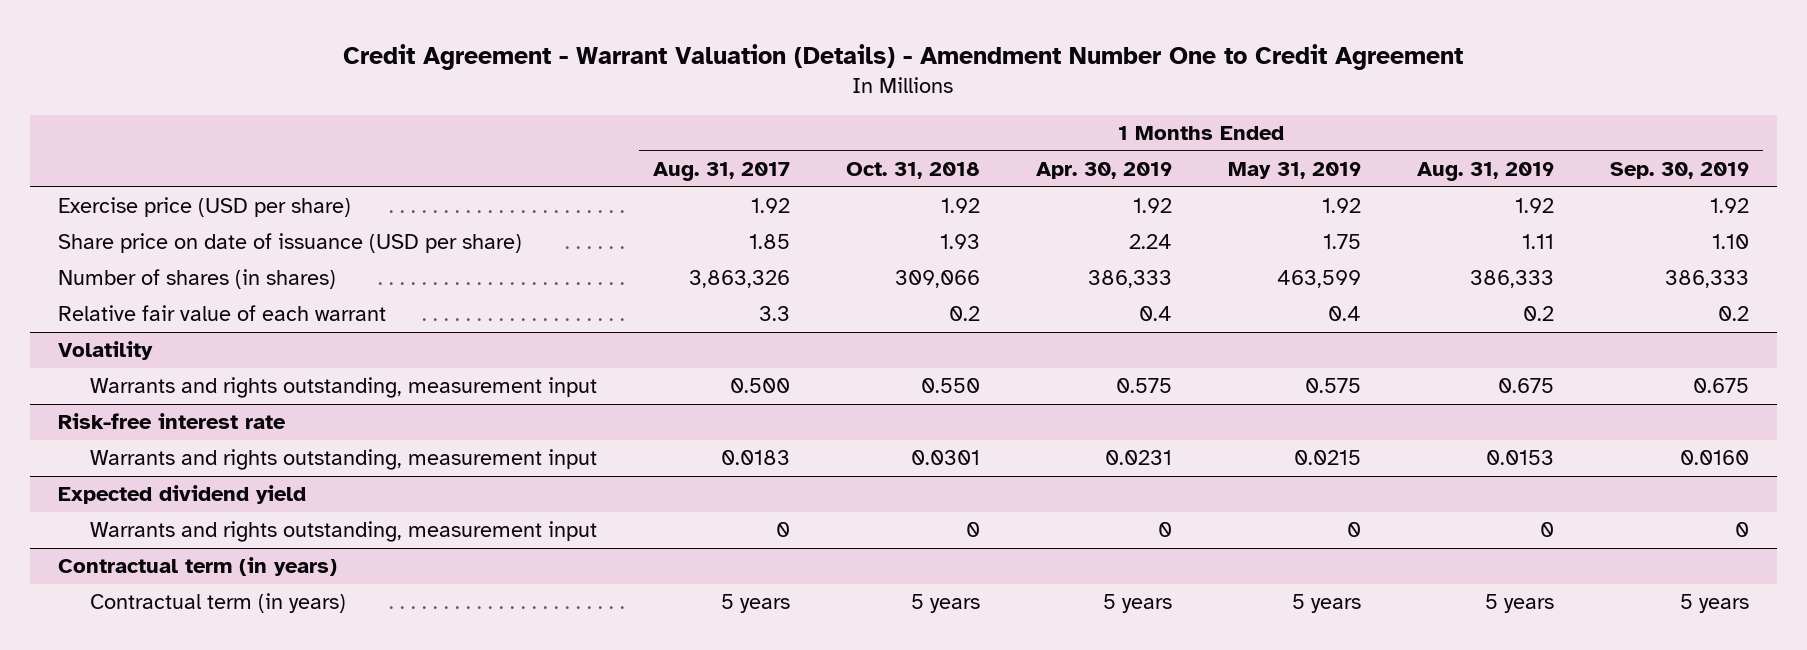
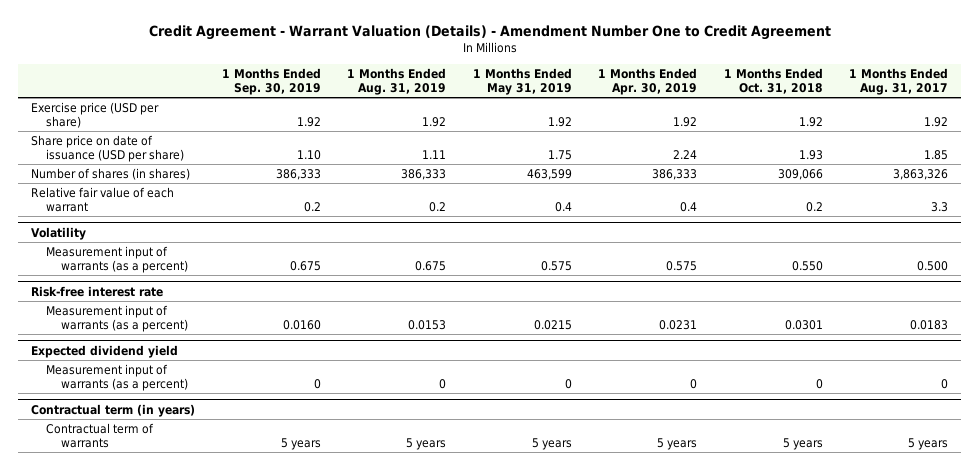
- | 1 Months Ended Aug. 31, 2017 | 1 Months Ended Oct. 31, 2018 | 1 Months Ended Apr. 30, 2019 | 1 Months Ended May 31, 2019 | 1 Months Ended Aug. 31, 2019 | 1 Months Ended Sep. 30, 2019
+ | 1 Months Ended Sep. 30, 2019 | 1 Months Ended Aug. 31, 2019 | 1 Months Ended May 31, 2019 | 1 Months Ended Apr. 30, 2019 | 1 Months Ended Oct. 31, 2018 | 1 Months Ended Aug. 31, 2017
@ Volatility
- Warrants and rights outstanding, measurement input | 0.500 | 0.550 | 0.575 | 0.575 | 0.675 | 0.675
+ Measurement input of warrants (as a percent) | 0.675 | 0.675 | 0.575 | 0.575 | 0.550 | 0.500
@ Risk-free interest rate
- Warrants and rights outstanding, measurement input | 0.0183 | 0.0301 | 0.0231 | 0.0215 | 0.0153 | 0.0160
+ Measurement input of warrants (as a percent) | 0.0160 | 0.0153 | 0.0215 | 0.0231 | 0.0301 | 0.0183
@ Expected dividend yield
- Warrants and rights outstanding, measurement input | 0 | 0 | 0 | 0 | 0 | 0
+ Measurement input of warrants (as a percent) | 0 | 0 | 0 | 0 | 0 | 0
@ Contractual term (in years)
- Contractual term (in years) | 5 years | 5 years | 5 years | 5 years | 5 years | 5 years
+ Contractual term of warrants | 5 years | 5 years | 5 years | 5 years | 5 years | 5 years

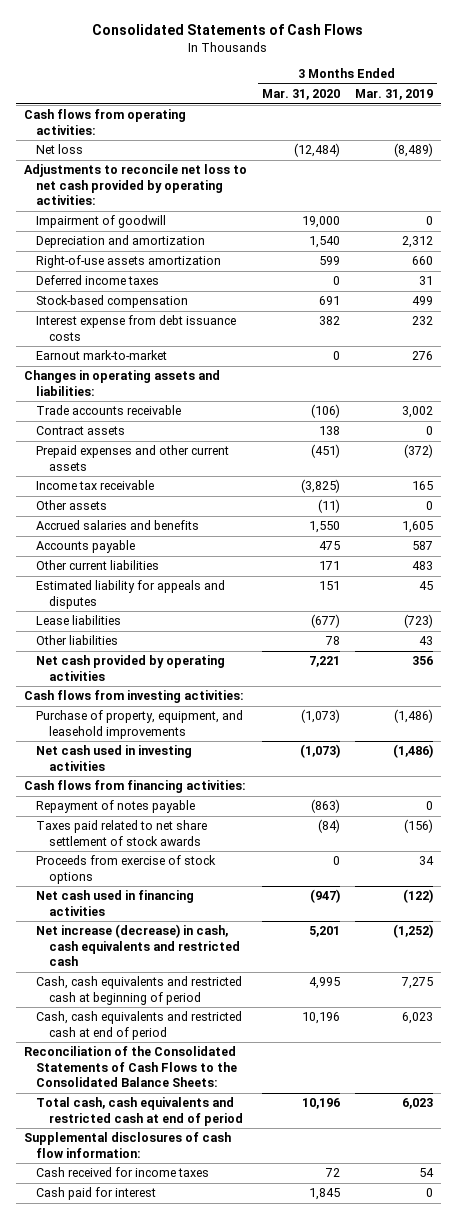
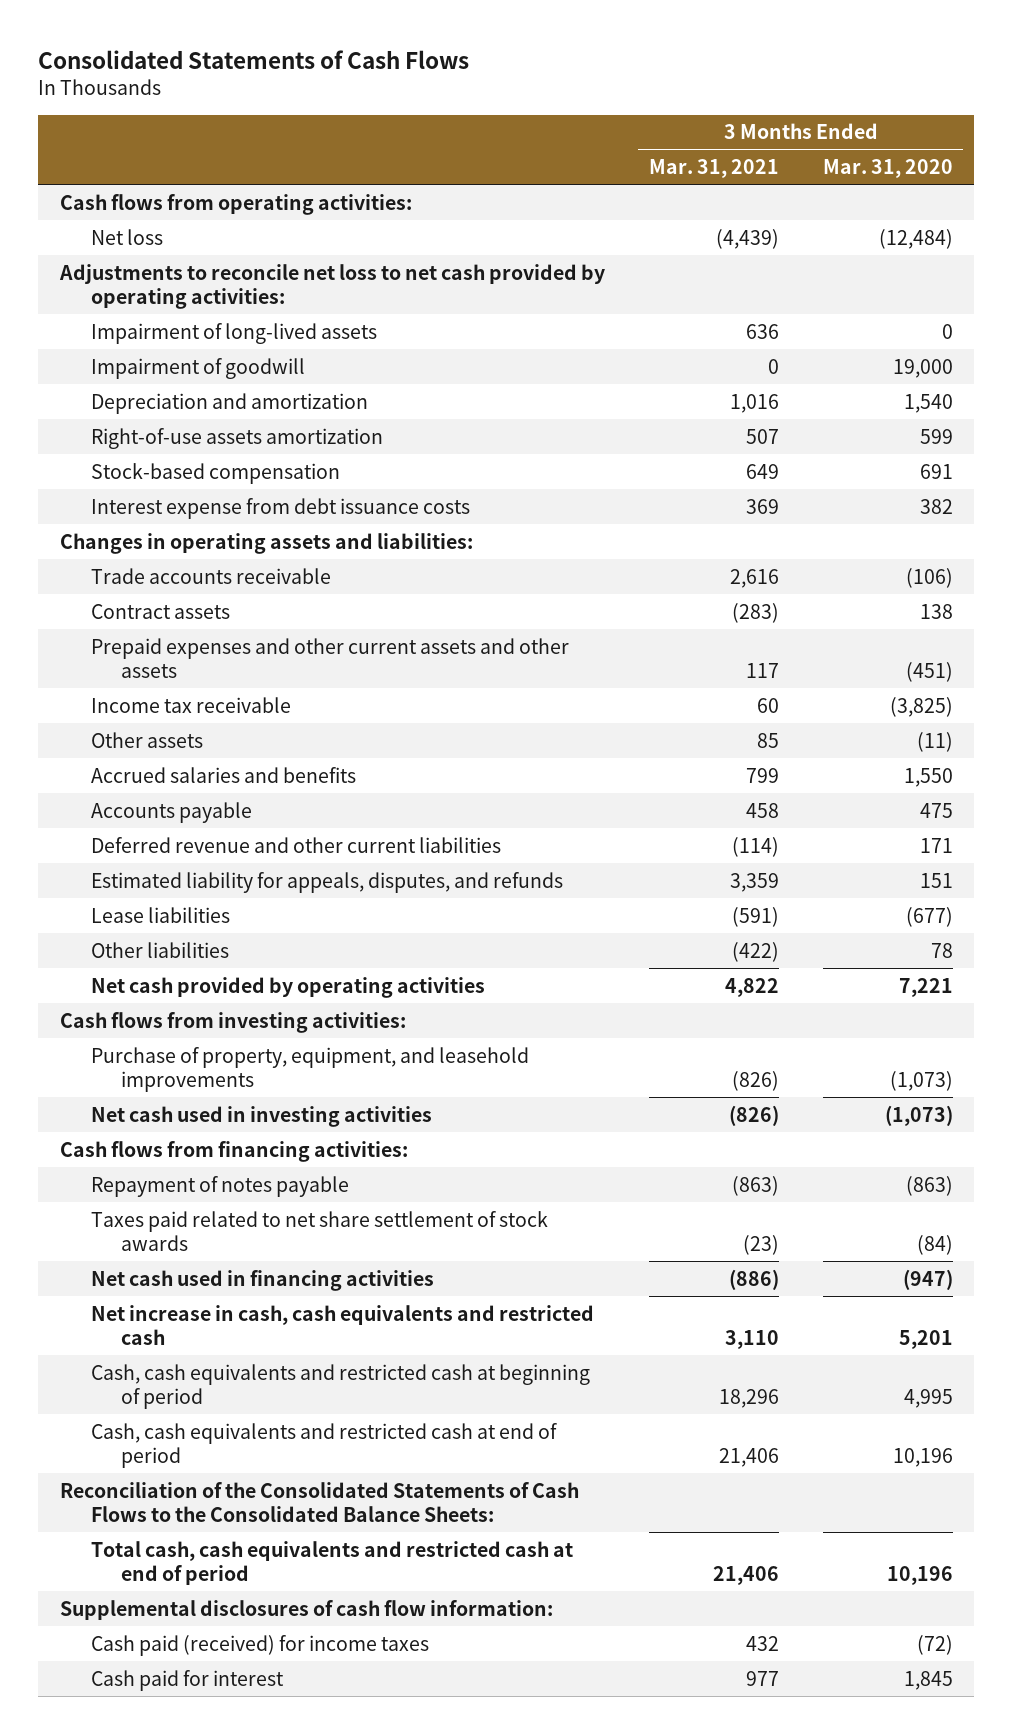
- | 3 Months Ended Mar. 31, 2020 | 3 Months Ended Mar. 31, 2019
+ | 3 Months Ended Mar. 31, 2021 | 3 Months Ended Mar. 31, 2020
+ Impairment of long-lived assets | 636 | 0
- Deferred income taxes | 0 | 31
- Earnout mark-to-market | 0 | 276
- Prepaid expenses and other current assets | (451) | (372)
+ Prepaid expenses and other current assets and other assets | 117 | (451)
- Other current liabilities | 171 | 483
- Estimated liability for appeals and disputes | 151 | 45
+ Deferred revenue and other current liabilities | (114) | 171
+ Estimated liability for appeals, disputes, and refunds | 3,359 | 151
- Proceeds from exercise of stock options | 0 | 34
- Net increase (decrease) in cash, cash equivalents and restricted cash | 5,201 | (1,252)
+ Net increase in cash, cash equivalents and restricted cash | 3,110 | 5,201
- Cash received for income taxes | 72 | 54
+ Cash paid (received) for income taxes | 432 | (72)

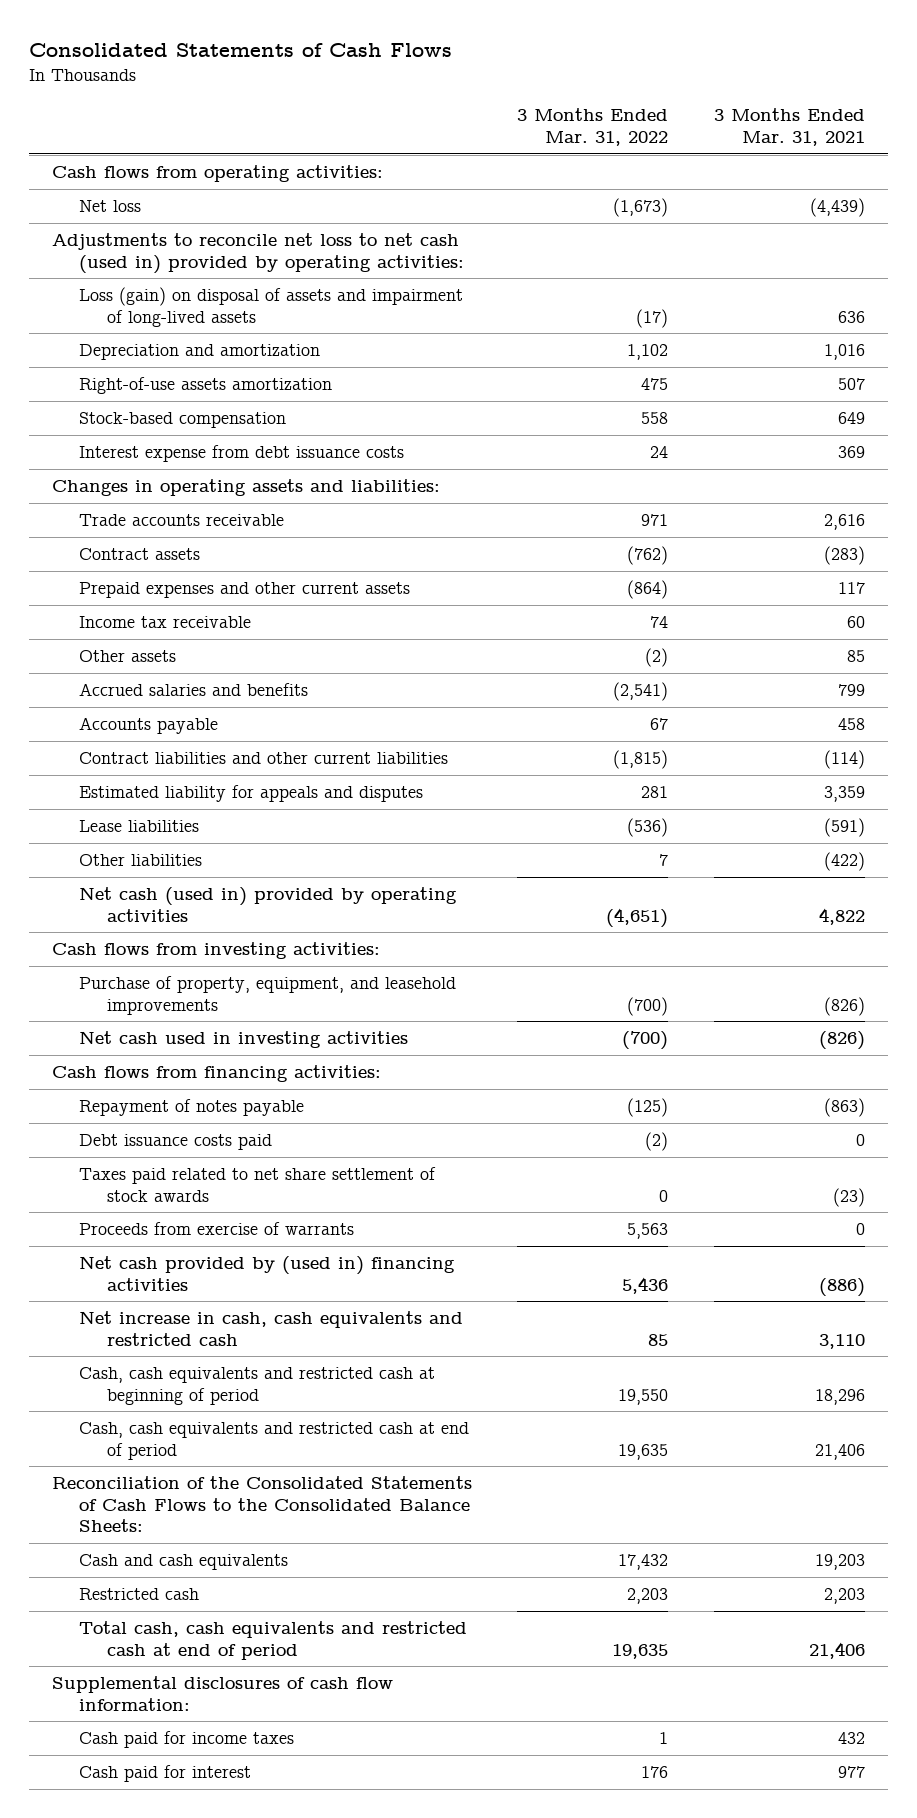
- | 3 Months Ended Mar. 31, 2021 | 3 Months Ended Mar. 31, 2020
+ | 3 Months Ended Mar. 31, 2022 | 3 Months Ended Mar. 31, 2021
- Adjustments to reconcile net loss to net cash provided by operating activities:
- Impairment of long-lived assets | 636 | 0
- Impairment of goodwill | 0 | 19,000
+ Adjustments to reconcile net loss to net cash (used in) provided by operating activities:
+ Loss (gain) on disposal of assets and impairment of long-lived assets | (17) | 636
- Prepaid expenses and other current assets and other assets | 117 | (451)
+ Prepaid expenses and other current assets | (864) | 117
- Deferred revenue and other current liabilities | (114) | 171
- Estimated liability for appeals, disputes, and refunds | 3,359 | 151
+ Contract liabilities and other current liabilities | (1,815) | (114)
+ Estimated liability for appeals and disputes | 281 | 3,359
- Net cash provided by operating activities | 4,822 | 7,221
+ Net cash (used in) provided by operating activities | (4,651) | 4,822
+ Debt issuance costs paid | (2) | 0
- Net cash used in financing activities | (886) | (947)
+ Proceeds from exercise of warrants | 5,563 | 0
+ Net cash provided by (used in) financing activities | 5,436 | (886)
+ Cash and cash equivalents | 17,432 | 19,203
+ Restricted cash | 2,203 | 2,203
- Cash paid (received) for income taxes | 432 | (72)
+ Cash paid for income taxes | 1 | 432

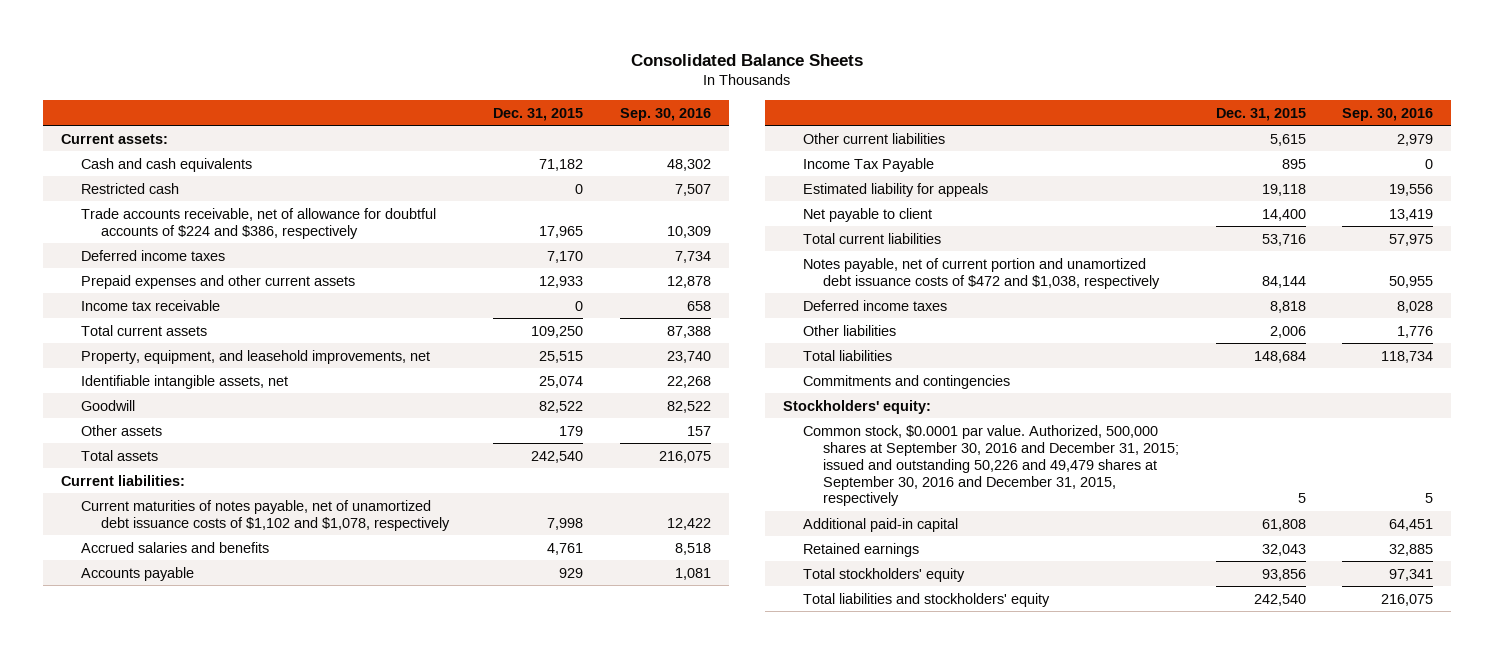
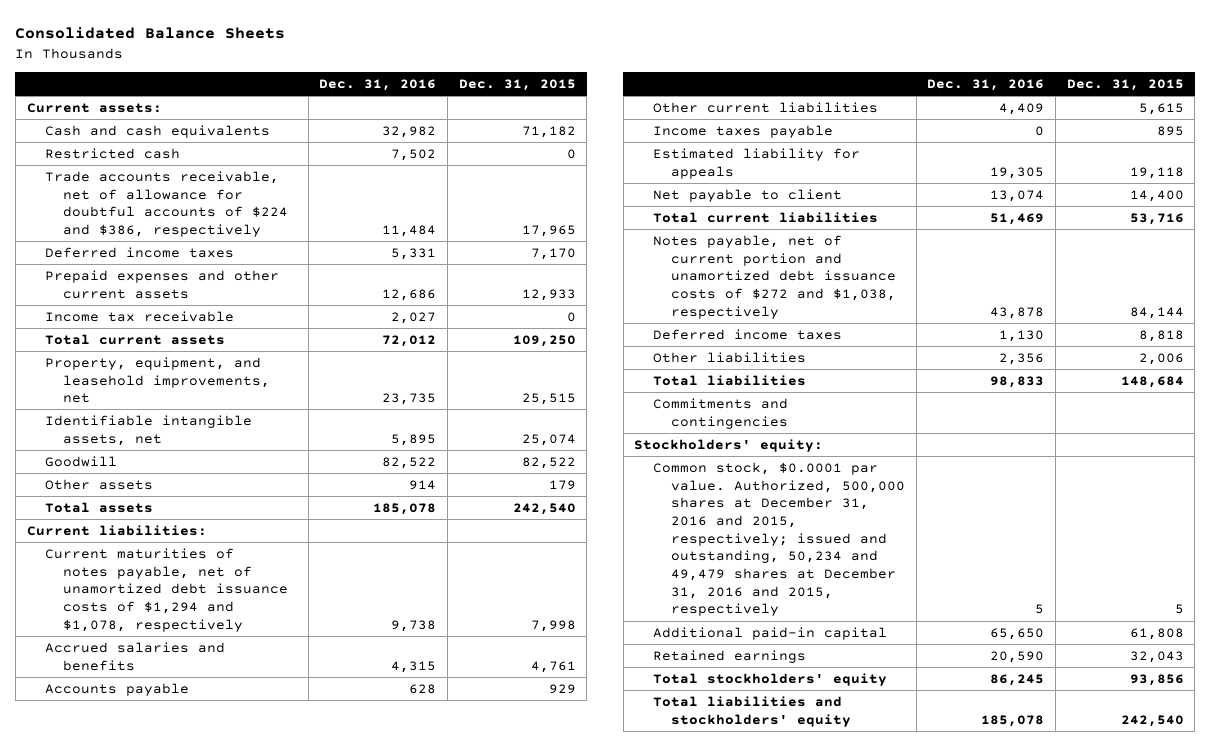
- | Dec. 31, 2015 | Sep. 30, 2016
+ | Dec. 31, 2016 | Dec. 31, 2015
- Current maturities of notes payable, net of unamortized debt issuance costs of $1,102 and $1,078, respectively | 7,998 | 12,422
+ Current maturities of notes payable, net of unamortized debt issuance costs of $1,294 and $1,078, respectively | 9,738 | 7,998
- Income Tax Payable | 895 | 0
+ Income taxes payable | 0 | 895
- Notes payable, net of current portion and unamortized debt issuance costs of $472 and $1,038, respectively | 84,144 | 50,955
+ Notes payable, net of current portion and unamortized debt issuance costs of $272 and $1,038, respectively | 43,878 | 84,144
- Common stock, $0.0001 par value. Authorized, 500,000 shares at September 30, 2016 and December 31, 2015; issued and outstanding 50,226 and 49,479 shares at September 30, 2016 and December 31, 2015, respectively | 5 | 5
+ Common stock, $0.0001 par value. Authorized, 500,000 shares at December 31, 2016 and 2015, respectively; issued and outstanding, 50,234 and 49,479 shares at December 31, 2016 and 2015, respectively | 5 | 5

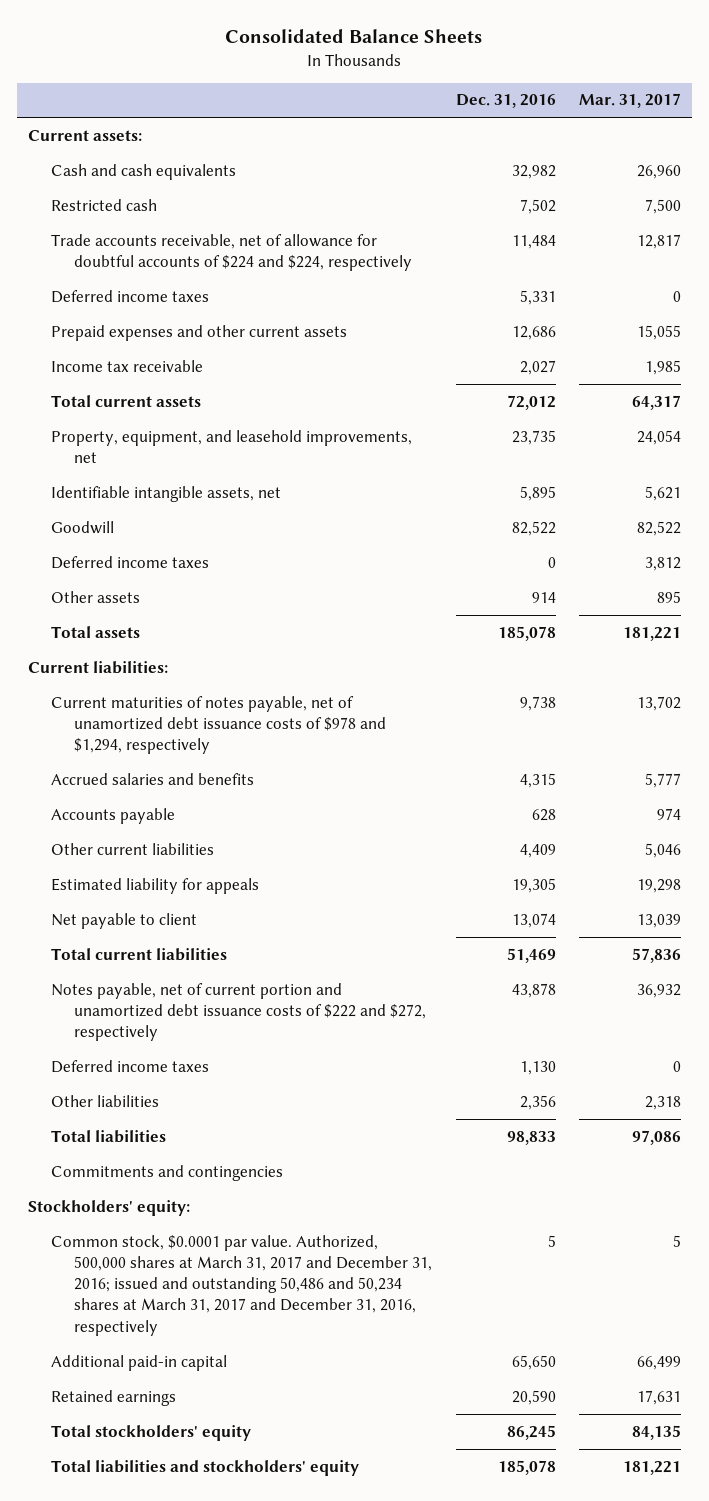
- | Dec. 31, 2016 | Dec. 31, 2015
+ | Dec. 31, 2016 | Mar. 31, 2017
- Trade accounts receivable, net of allowance for doubtful accounts of $224 and $386, respectively | 11,484 | 17,965
+ Trade accounts receivable, net of allowance for doubtful accounts of $224 and $224, respectively | 11,484 | 12,817
+ Deferred income taxes | 0 | 3,812
- Current maturities of notes payable, net of unamortized debt issuance costs of $1,294 and $1,078, respectively | 9,738 | 7,998
+ Current maturities of notes payable, net of unamortized debt issuance costs of $978 and $1,294, respectively | 9,738 | 13,702
- Income taxes payable | 0 | 895
- Notes payable, net of current portion and unamortized debt issuance costs of $272 and $1,038, respectively | 43,878 | 84,144
+ Notes payable, net of current portion and unamortized debt issuance costs of $222 and $272, respectively | 43,878 | 36,932
- Common stock, $0.0001 par value. Authorized, 500,000 shares at December 31, 2016 and 2015, respectively; issued and outstanding, 50,234 and 49,479 shares at December 31, 2016 and 2015, respectively | 5 | 5
+ Common stock, $0.0001 par value. Authorized, 500,000 shares at March 31, 2017 and December 31, 2016; issued and outstanding 50,486 and 50,234 shares at March 31, 2017 and December 31, 2016, respectively | 5 | 5

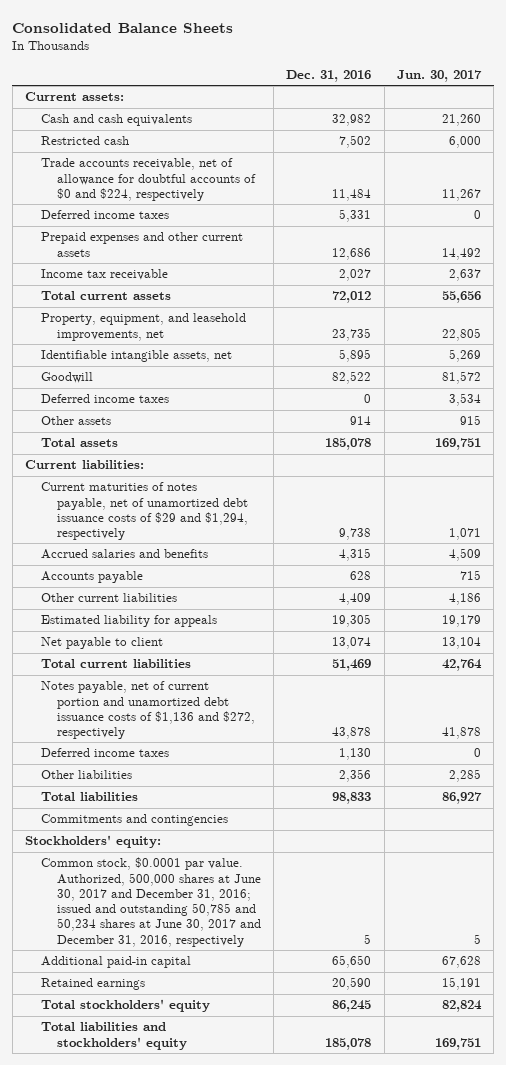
- | Dec. 31, 2016 | Mar. 31, 2017
+ | Dec. 31, 2016 | Jun. 30, 2017
- Trade accounts receivable, net of allowance for doubtful accounts of $224 and $224, respectively | 11,484 | 12,817
+ Trade accounts receivable, net of allowance for doubtful accounts of $0 and $224, respectively | 11,484 | 11,267
- Current maturities of notes payable, net of unamortized debt issuance costs of $978 and $1,294, respectively | 9,738 | 13,702
+ Current maturities of notes payable, net of unamortized debt issuance costs of $29 and $1,294, respectively | 9,738 | 1,071
- Notes payable, net of current portion and unamortized debt issuance costs of $222 and $272, respectively | 43,878 | 36,932
+ Notes payable, net of current portion and unamortized debt issuance costs of $1,136 and $272, respectively | 43,878 | 41,878
- Common stock, $0.0001 par value. Authorized, 500,000 shares at March 31, 2017 and December 31, 2016; issued and outstanding 50,486 and 50,234 shares at March 31, 2017 and December 31, 2016, respectively | 5 | 5
+ Common stock, $0.0001 par value. Authorized, 500,000 shares at June 30, 2017 and December 31, 2016; issued and outstanding 50,785 and 50,234 shares at June 30, 2017 and December 31, 2016, respectively | 5 | 5

